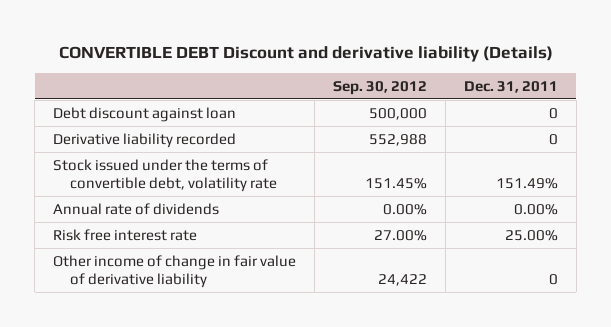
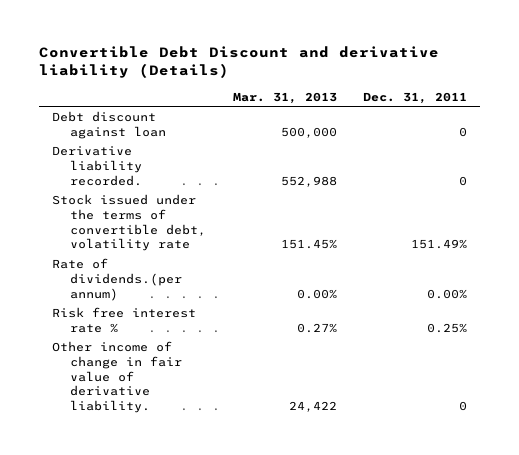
- CONVERTIBLE DEBT Discount and derivative liability (Details)
+ Convertible Debt Discount and derivative liability (Details)
- | Sep. 30, 2012 | Dec. 31, 2011
+ | Mar. 31, 2013 | Dec. 31, 2011
- Derivative liability recorded | 552,988 | 0
+ Derivative liability recorded. | 552,988 | 0
- Annual rate of dividends | 0.00% | 0.00%
- Risk free interest rate | 27.00% | 25.00%
- Other income of change in fair value of derivative liability | 24,422 | 0
+ Rate of dividends.(per annum) | 0.00% | 0.00%
+ Risk free interest rate % | 0.27% | 0.25%
+ Other income of change in fair value of derivative liability. | 24,422 | 0

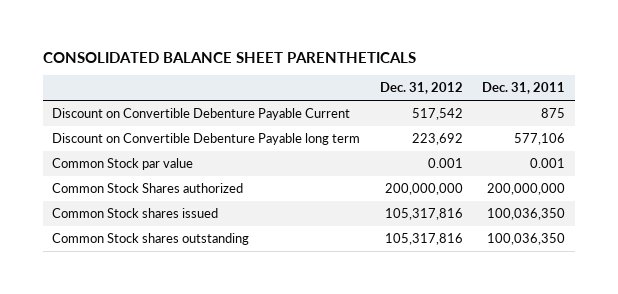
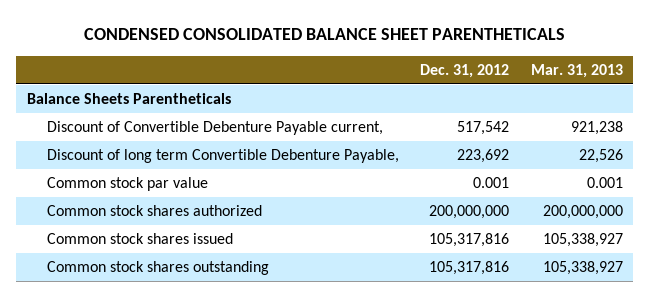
- CONSOLIDATED BALANCE SHEET PARENTHETICALS
+ CONDENSED CONSOLIDATED BALANCE SHEET PARENTHETICALS
- | Dec. 31, 2012 | Dec. 31, 2011
+ | Dec. 31, 2012 | Mar. 31, 2013
- Discount on Convertible Debenture Payable Current | 517,542 | 875
- Discount on Convertible Debenture Payable long term | 223,692 | 577,106
- Common Stock par value | 0.001 | 0.001
- Common Stock Shares authorized | 200,000,000 | 200,000,000
- Common Stock shares issued | 105,317,816 | 100,036,350
- Common Stock shares outstanding | 105,317,816 | 100,036,350
+ Balance Sheets Parentheticals
+ Discount of Convertible Debenture Payable current, | 517,542 | 921,238
+ Discount of long term Convertible Debenture Payable, | 223,692 | 22,526
+ Common stock par value | 0.001 | 0.001
+ Common stock shares authorized | 200,000,000 | 200,000,000
+ Common stock shares issued | 105,317,816 | 105,338,927
+ Common stock shares outstanding | 105,317,816 | 105,338,927

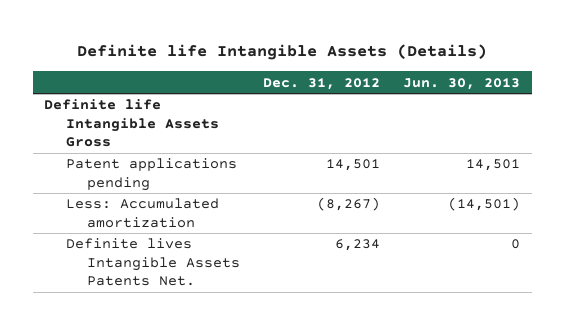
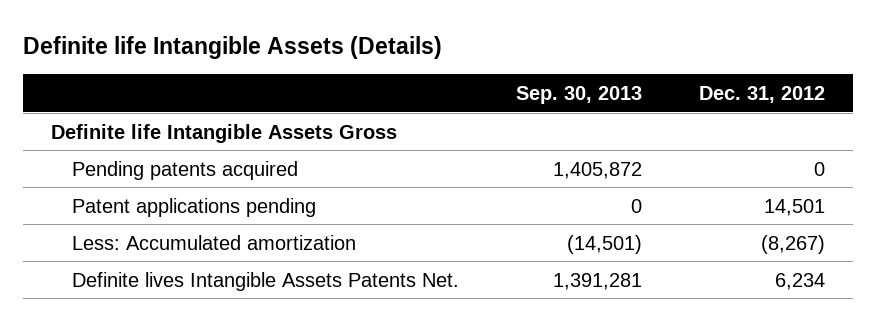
- | Dec. 31, 2012 | Jun. 30, 2013
+ | Sep. 30, 2013 | Dec. 31, 2012
+ Pending patents acquired | 1,405,872 | 0

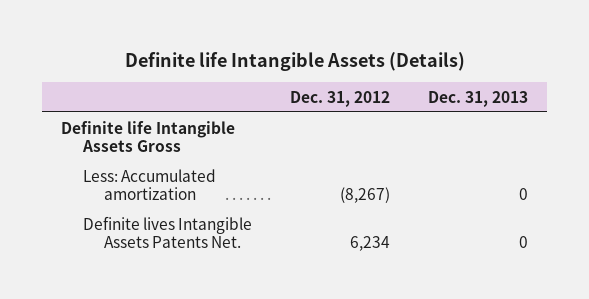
- | Sep. 30, 2013 | Dec. 31, 2012
+ | Dec. 31, 2012 | Dec. 31, 2013
- Pending patents acquired | 1,405,872 | 0
- Patent applications pending | 0 | 14,501

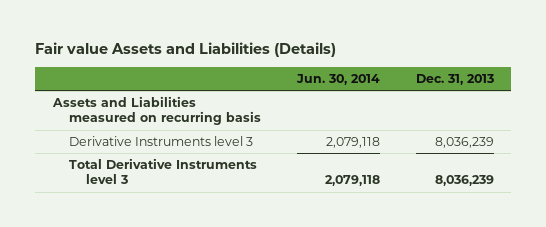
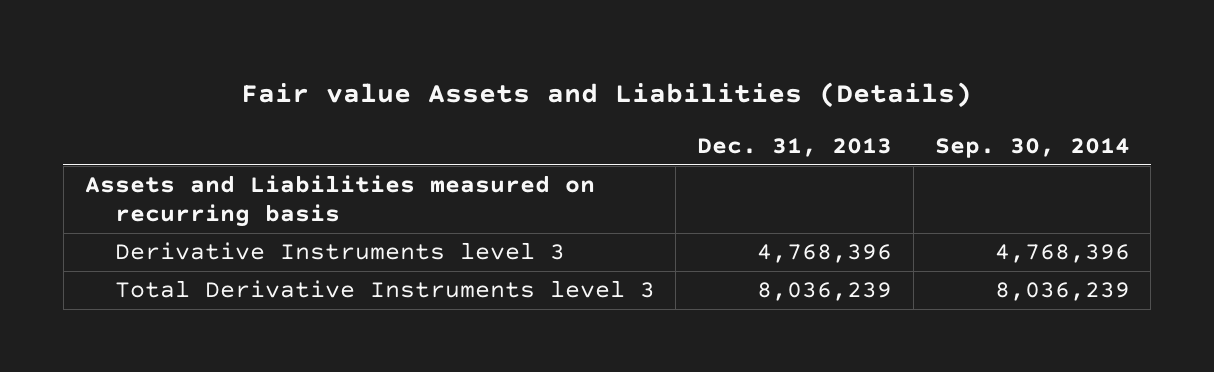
- | Jun. 30, 2014 | Dec. 31, 2013
+ | Dec. 31, 2013 | Sep. 30, 2014
- Derivative Instruments level 3 | 2,079,118 | 8,036,239
+ Derivative Instruments level 3 | 4,768,396 | 4,768,396

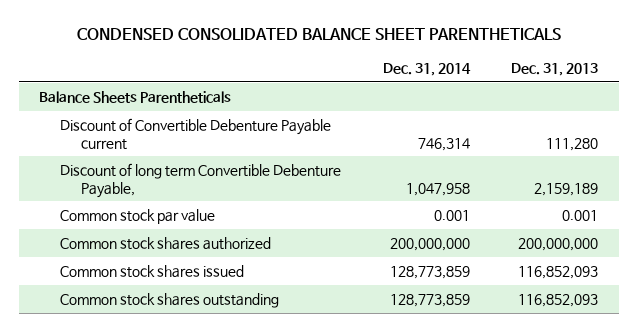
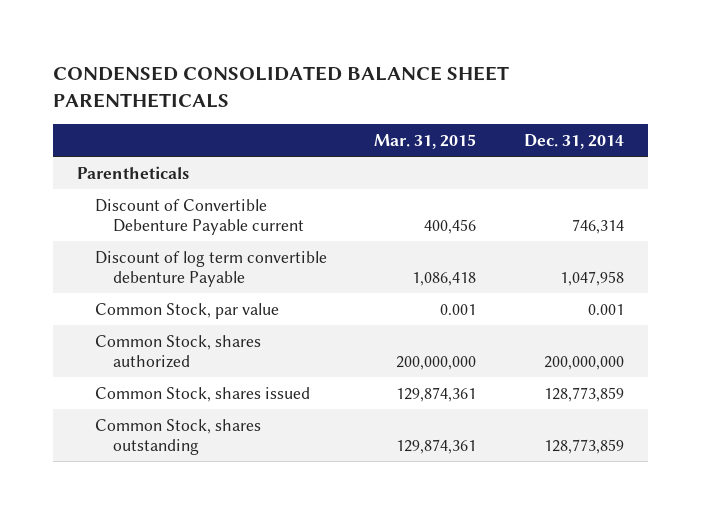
- | Dec. 31, 2014 | Dec. 31, 2013
+ | Mar. 31, 2015 | Dec. 31, 2014
- Balance Sheets Parentheticals
+ Parentheticals
- Discount of long term Convertible Debenture Payable, | 1,047,958 | 2,159,189
- Common stock par value | 0.001 | 0.001
- Common stock shares authorized | 200,000,000 | 200,000,000
- Common stock shares issued | 128,773,859 | 116,852,093
- Common stock shares outstanding | 128,773,859 | 116,852,093
+ Discount of log term convertible debenture Payable | 1,086,418 | 1,047,958
+ Common Stock, par value | 0.001 | 0.001
+ Common Stock, shares authorized | 200,000,000 | 200,000,000
+ Common Stock, shares issued | 129,874,361 | 128,773,859
+ Common Stock, shares outstanding | 129,874,361 | 128,773,859

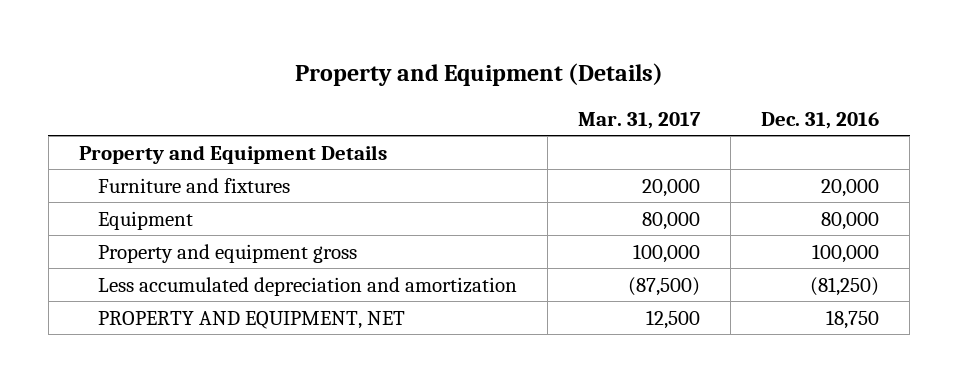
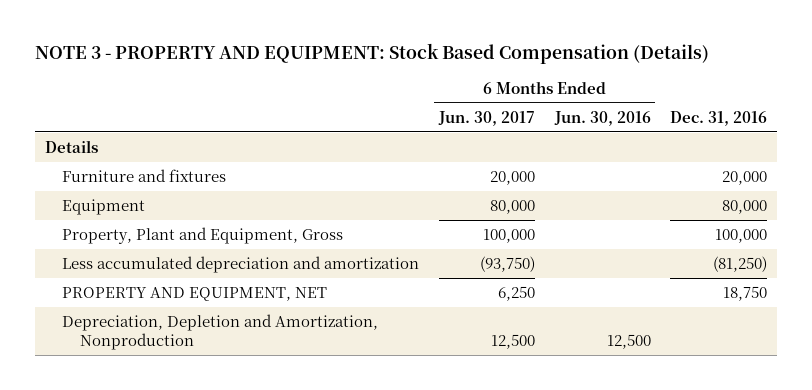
- Property and Equipment (Details)
+ NOTE 3 - PROPERTY AND EQUIPMENT: Stock Based Compensation (Details)
- | Mar. 31, 2017 | Dec. 31, 2016
+ | 6 Months Ended Jun. 30, 2017 | 6 Months Ended Jun. 30, 2016 | Dec. 31, 2016
- Property and Equipment Details
+ Details
- Property and equipment gross | 100,000 | 100,000
+ Property, Plant and Equipment, Gross | 100,000 | | 100,000
+ Depreciation, Depletion and Amortization, Nonproduction | 12,500 | 12,500 |

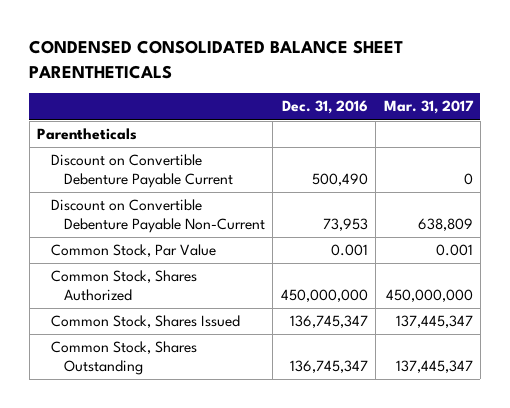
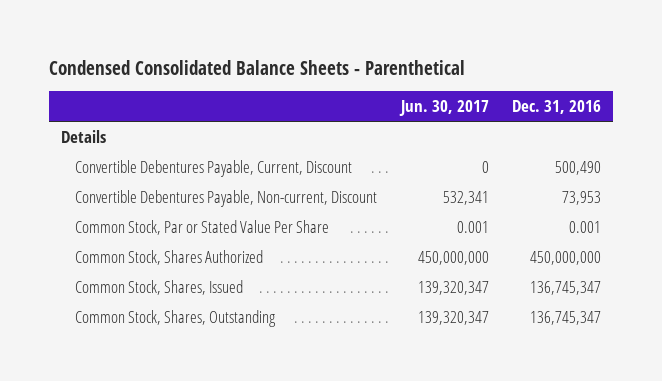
- CONDENSED CONSOLIDATED BALANCE SHEET PARENTHETICALS
+ Condensed Consolidated Balance Sheets - Parenthetical
- | Dec. 31, 2016 | Mar. 31, 2017
+ | Jun. 30, 2017 | Dec. 31, 2016
- Parentheticals
- Discount on Convertible Debenture Payable Current | 500,490 | 0
- Discount on Convertible Debenture Payable Non-Current | 73,953 | 638,809
- Common Stock, Par Value | 0.001 | 0.001
+ Details
+ Convertible Debentures Payable, Current, Discount | 0 | 500,490
+ Convertible Debentures Payable, Non-current, Discount | 532,341 | 73,953
+ Common Stock, Par or Stated Value Per Share | 0.001 | 0.001
- Common Stock, Shares Issued | 136,745,347 | 137,445,347
- Common Stock, Shares Outstanding | 136,745,347 | 137,445,347
+ Common Stock, Shares, Issued | 139,320,347 | 136,745,347
+ Common Stock, Shares, Outstanding | 139,320,347 | 136,745,347

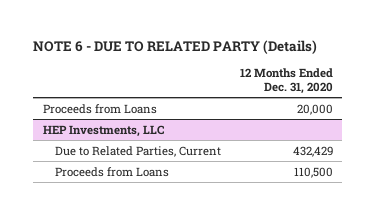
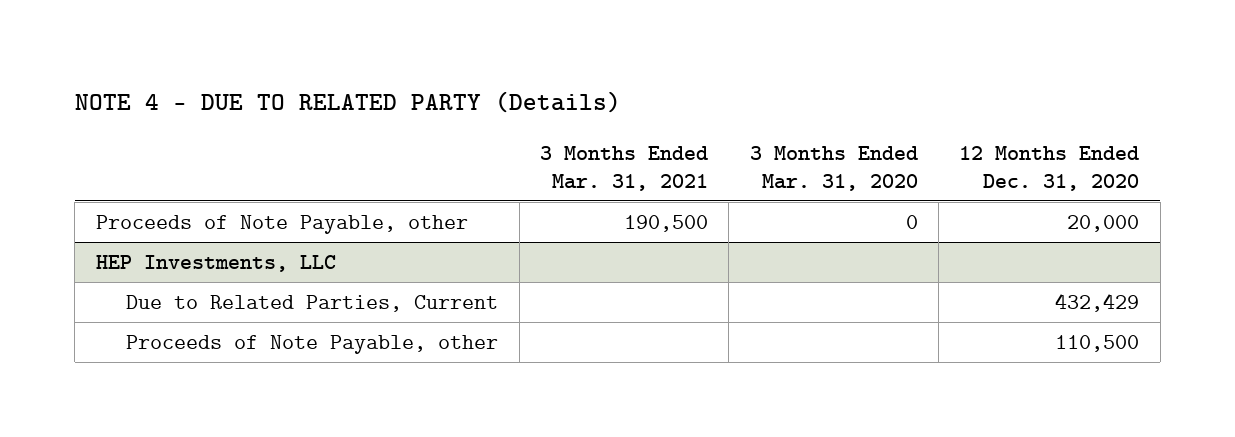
- NOTE 6 - DUE TO RELATED PARTY (Details)
+ NOTE 4 - DUE TO RELATED PARTY (Details)
- | 12 Months Ended Dec. 31, 2020
+ | 3 Months Ended Mar. 31, 2021 | 3 Months Ended Mar. 31, 2020 | 12 Months Ended Dec. 31, 2020
- Proceeds from Loans | 20,000
+ Proceeds of Note Payable, other | 190,500 | 0 | 20,000
@ HEP Investments, LLC
- Proceeds from Loans | 110,500
+ Proceeds of Note Payable, other | | | 110,500

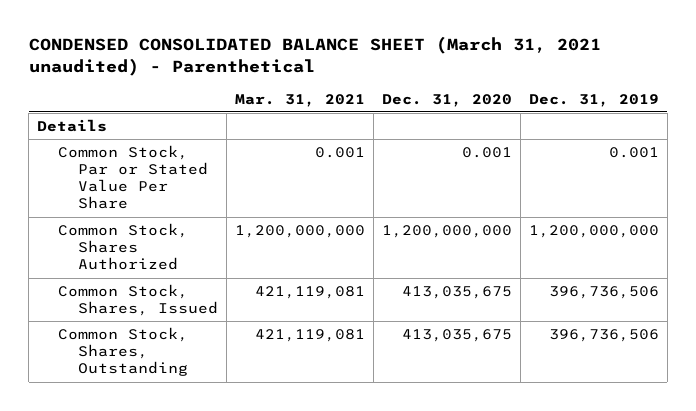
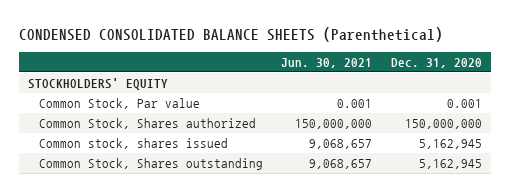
- CONDENSED CONSOLIDATED BALANCE SHEET (March 31, 2021 unaudited) - Parenthetical
+ CONDENSED CONSOLIDATED BALANCE SHEETS (Parenthetical)
- | Mar. 31, 2021 | Dec. 31, 2020 | Dec. 31, 2019
+ | Jun. 30, 2021 | Dec. 31, 2020
- Details
- Common Stock, Par or Stated Value Per Share | 0.001 | 0.001 | 0.001
- Common Stock, Shares Authorized | 1,200,000,000 | 1,200,000,000 | 1,200,000,000
- Common Stock, Shares, Issued | 421,119,081 | 413,035,675 | 396,736,506
- Common Stock, Shares, Outstanding | 421,119,081 | 413,035,675 | 396,736,506
+ STOCKHOLDERS' EQUITY
+ Common Stock, Par value | 0.001 | 0.001
+ Common Stock, Shares authorized | 150,000,000 | 150,000,000
+ Common stock, shares issued | 9,068,657 | 5,162,945
+ Common Stock, Shares outstanding | 9,068,657 | 5,162,945

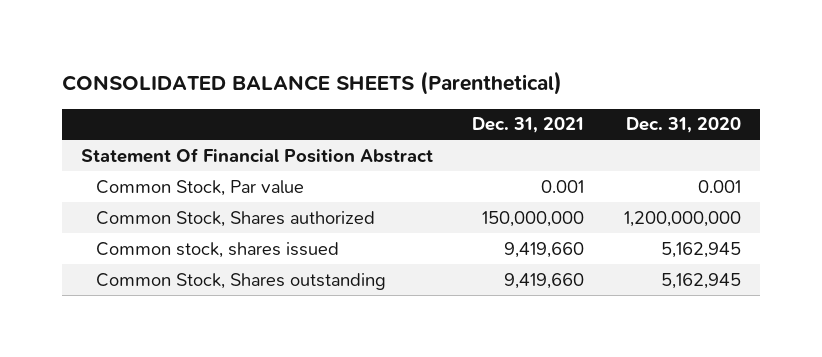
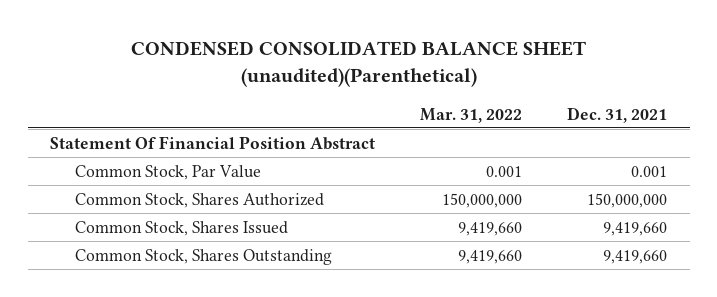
- CONSOLIDATED BALANCE SHEETS (Parenthetical)
+ CONDENSED CONSOLIDATED BALANCE SHEET (unaudited)(Parenthetical)
- | Dec. 31, 2021 | Dec. 31, 2020
+ | Mar. 31, 2022 | Dec. 31, 2021
- Common Stock, Par value | 0.001 | 0.001
- Common Stock, Shares authorized | 150,000,000 | 1,200,000,000
- Common stock, shares issued | 9,419,660 | 5,162,945
- Common Stock, Shares outstanding | 9,419,660 | 5,162,945
+ Common Stock, Par Value | 0.001 | 0.001
+ Common Stock, Shares Authorized | 150,000,000 | 150,000,000
+ Common Stock, Shares Issued | 9,419,660 | 9,419,660
+ Common Stock, Shares Outstanding | 9,419,660 | 9,419,660

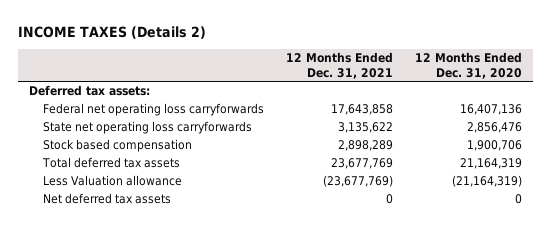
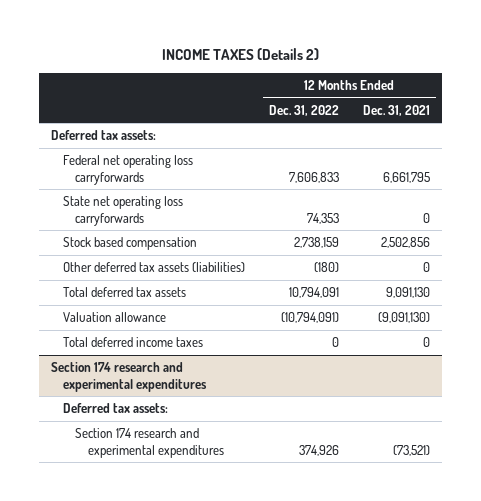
- | 12 Months Ended Dec. 31, 2021 | 12 Months Ended Dec. 31, 2020
+ | 12 Months Ended Dec. 31, 2022 | 12 Months Ended Dec. 31, 2021
- Federal net operating loss carryforwards | 17,643,858 | 16,407,136
- State net operating loss carryforwards | 3,135,622 | 2,856,476
- Stock based compensation | 2,898,289 | 1,900,706
- Total deferred tax assets | 23,677,769 | 21,164,319
- Less Valuation allowance | (23,677,769) | (21,164,319)
- Net deferred tax assets | 0 | 0
+ Federal net operating loss carryforwards | 7,606,833 | 6,661,795
+ State net operating loss carryforwards | 74,353 | 0
+ Stock based compensation | 2,738,159 | 2,502,856
+ Other deferred tax assets (liabilities) | (180) | 0
+ Total deferred tax assets | 10,794,091 | 9,091,130
+ Valuation allowance | (10,794,091) | (9,091,130)
+ Total deferred income taxes | 0 | 0
+ Section 174 research and experimental expenditures
+ Deferred tax assets:
+ Section 174 research and experimental expenditures | 374,926 | (73,521)

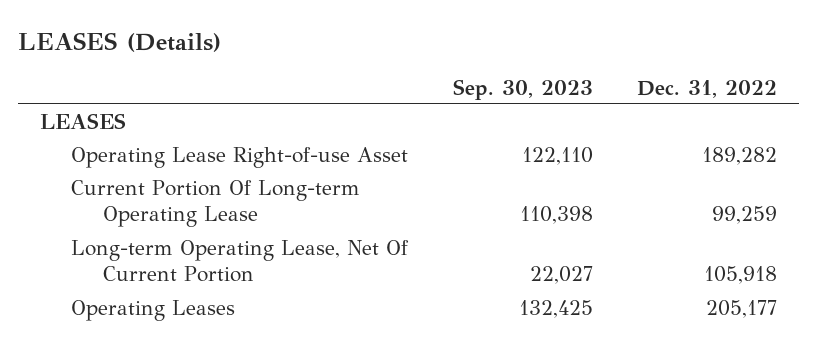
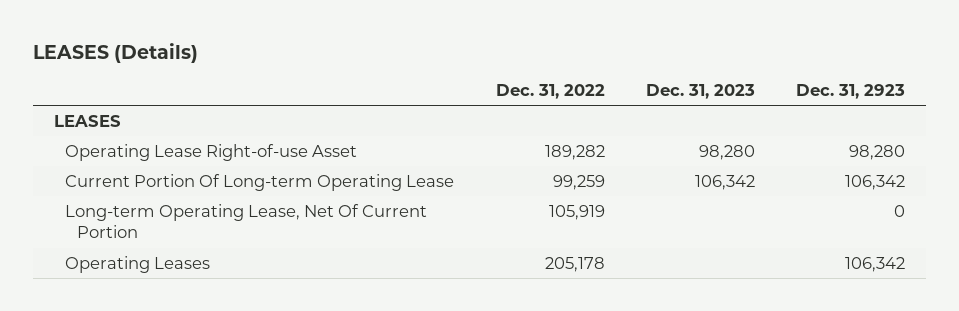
- | Sep. 30, 2023 | Dec. 31, 2022
+ | Dec. 31, 2022 | Dec. 31, 2023 | Dec. 31, 2923
- Long-term Operating Lease, Net Of Current Portion | 22,027 | 105,918
- Operating Leases | 132,425 | 205,177
+ Long-term Operating Lease, Net Of Current Portion | 105,919 | | 0
+ Operating Leases | 205,178 | | 106,342

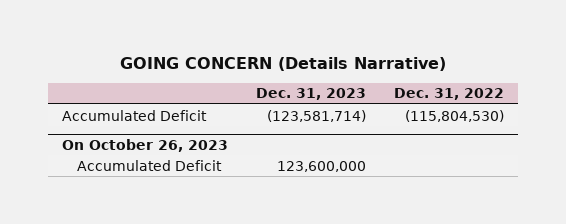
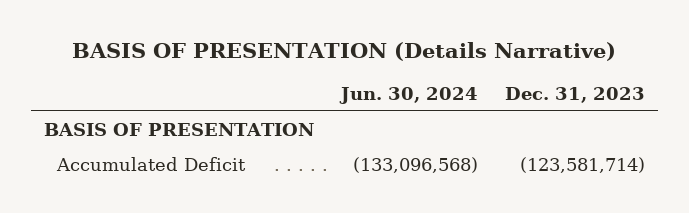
- GOING CONCERN (Details Narrative)
+ BASIS OF PRESENTATION (Details Narrative)
- | Dec. 31, 2023 | Dec. 31, 2022
+ | Jun. 30, 2024 | Dec. 31, 2023
+ BASIS OF PRESENTATION
- On October 26, 2023
- Accumulated Deficit | 123,600,000 |

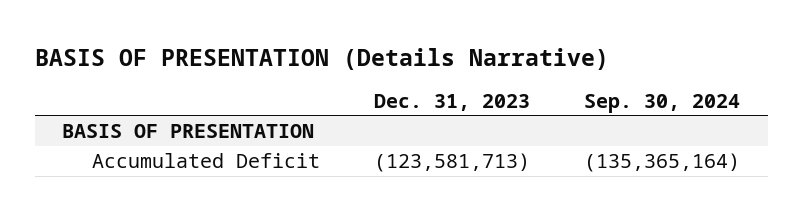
- | Jun. 30, 2024 | Dec. 31, 2023
+ | Dec. 31, 2023 | Sep. 30, 2024
- Accumulated Deficit | (133,096,568) | (123,581,714)
+ Accumulated Deficit | (123,581,713) | (135,365,164)

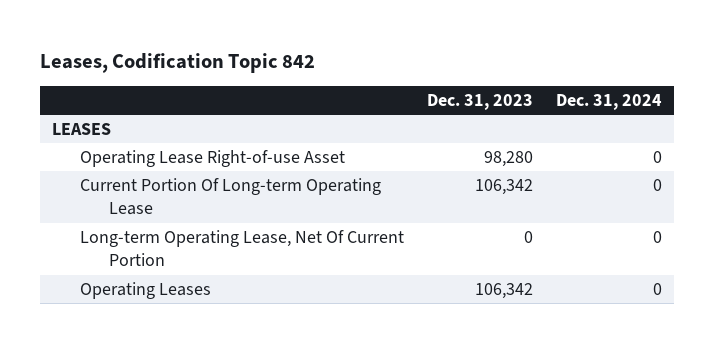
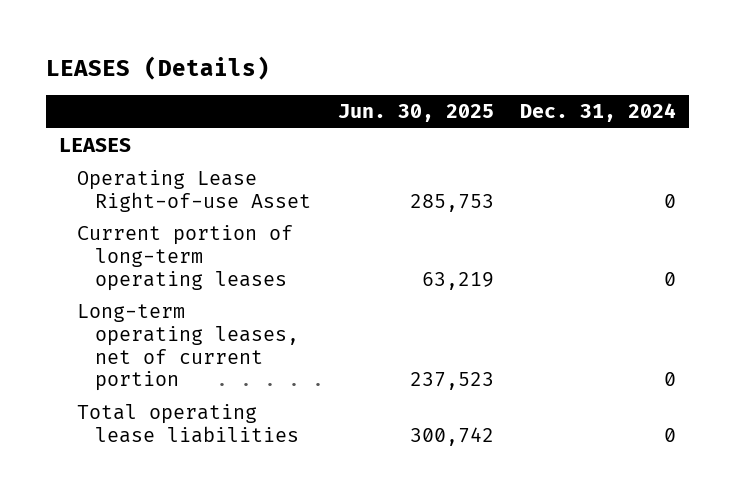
- Leases, Codification Topic 842
+ LEASES (Details)
- | Dec. 31, 2023 | Dec. 31, 2024
+ | Jun. 30, 2025 | Dec. 31, 2024
- Current Portion Of Long-term Operating Lease | 106,342 | 0
- Long-term Operating Lease, Net Of Current Portion | 0 | 0
- Operating Leases | 106,342 | 0
+ Current portion of long-term operating leases | 63,219 | 0
+ Long-term operating leases, net of current portion | 237,523 | 0
+ Total operating lease liabilities | 300,742 | 0

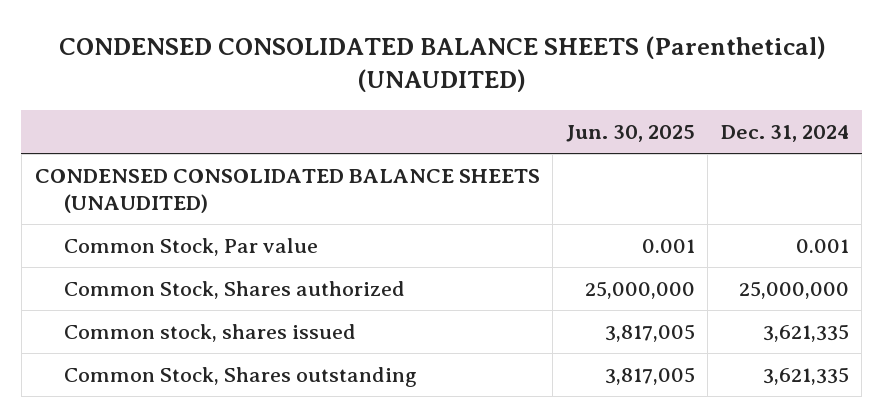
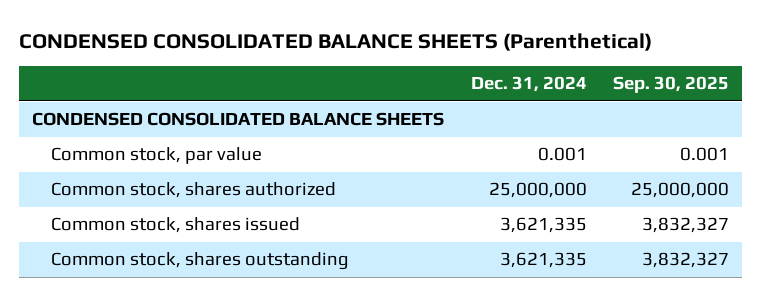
- CONDENSED CONSOLIDATED BALANCE SHEETS (Parenthetical) (UNAUDITED)
+ CONDENSED CONSOLIDATED BALANCE SHEETS (Parenthetical)
- | Jun. 30, 2025 | Dec. 31, 2024
+ | Dec. 31, 2024 | Sep. 30, 2025
- CONDENSED CONSOLIDATED BALANCE SHEETS (UNAUDITED)
- Common Stock, Par value | 0.001 | 0.001
- Common Stock, Shares authorized | 25,000,000 | 25,000,000
+ CONDENSED CONSOLIDATED BALANCE SHEETS
+ Common stock, par value | 0.001 | 0.001
+ Common stock, shares authorized | 25,000,000 | 25,000,000
- Common Stock, Shares outstanding | 3,817,005 | 3,621,335
+ Common stock, shares outstanding | 3,621,335 | 3,832,327

